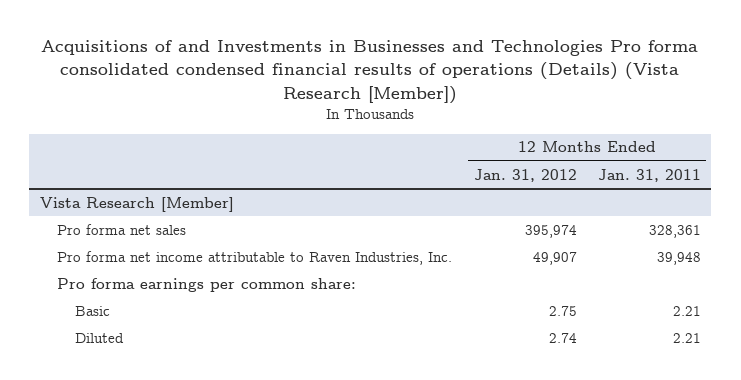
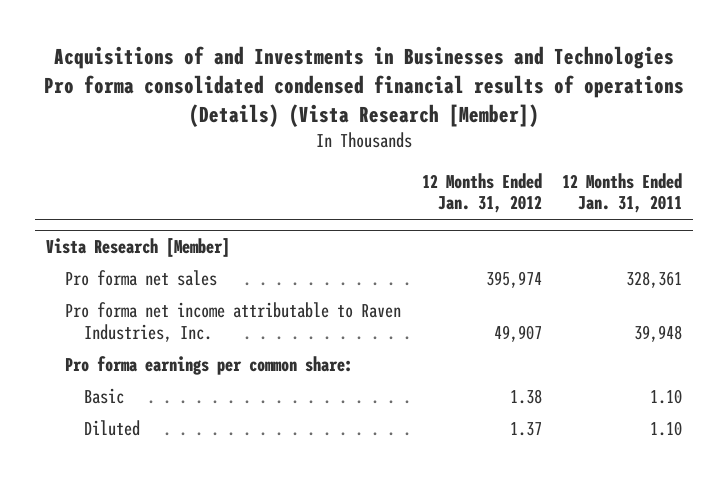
@ Vista Research [Member]
- Basic | 2.75 | 2.21
- Diluted | 2.74 | 2.21
+ Basic | 1.38 | 1.10
+ Diluted | 1.37 | 1.10

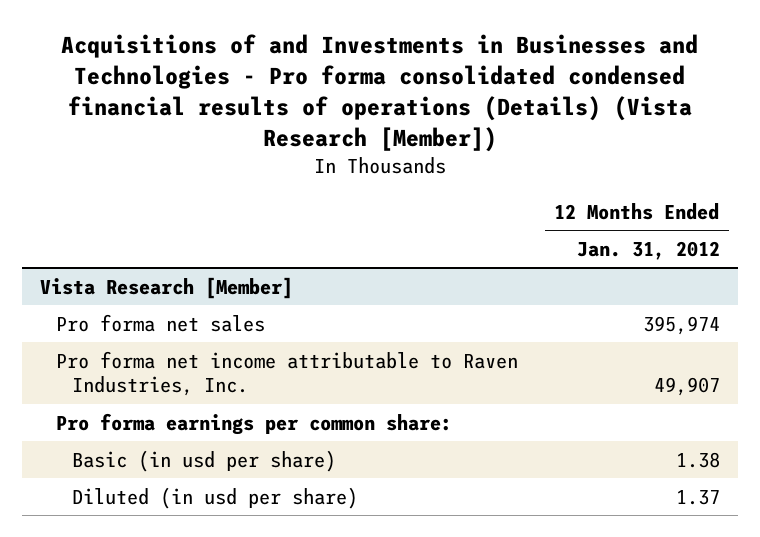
- Acquisitions of and Investments in Businesses and Technologies Pro forma consolidated condensed financial results of operations (Details) (Vista Research [Member])
+ Acquisitions of and Investments in Businesses and Technologies - Pro forma consolidated condensed financial results of operations (Details) (Vista Research [Member])
- | 12 Months Ended Jan. 31, 2012 | 12 Months Ended Jan. 31, 2011
+ | 12 Months Ended Jan. 31, 2012
@ Vista Research [Member]
- Basic | 1.38 | 1.10
- Diluted | 1.37 | 1.10
+ Basic (in usd per share) | 1.38
+ Diluted (in usd per share) | 1.37

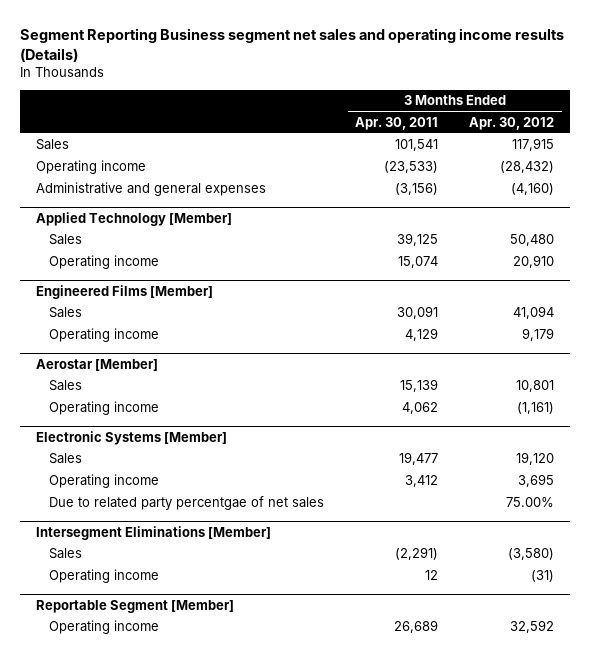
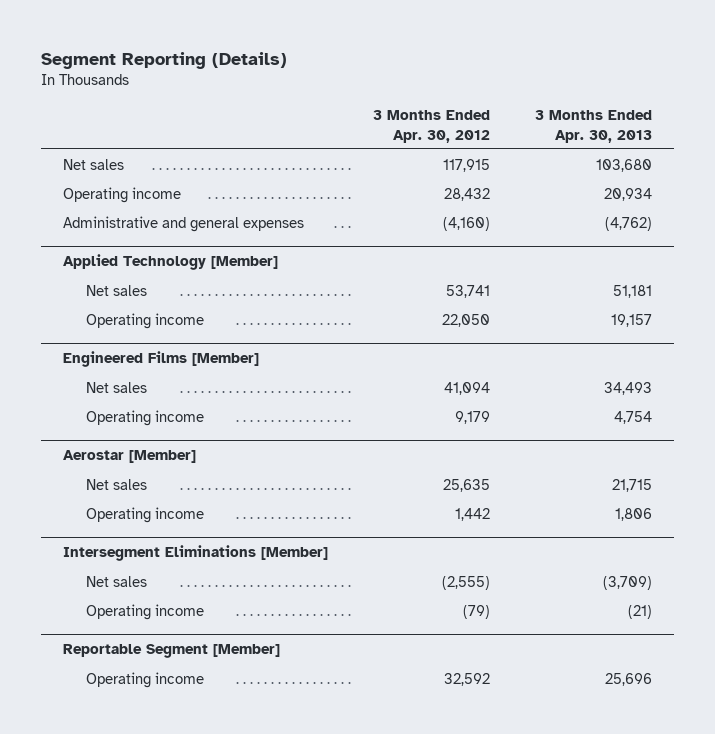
- Segment Reporting Business segment net sales and operating income results (Details)
+ Segment Reporting (Details)
- | 3 Months Ended Apr. 30, 2011 | 3 Months Ended Apr. 30, 2012
+ | 3 Months Ended Apr. 30, 2012 | 3 Months Ended Apr. 30, 2013
- Sales | 101,541 | 117,915
- Operating income | (23,533) | (28,432)
+ Net sales | 117,915 | 103,680
+ Operating income | 28,432 | 20,934
@ Applied Technology [Member]
- Sales | 39,125 | 50,480
- Operating income | 15,074 | 20,910
+ Net sales | 53,741 | 51,181
+ Operating income | 22,050 | 19,157
@ Engineered Films [Member]
- Sales | 30,091 | 41,094
+ Net sales | 41,094 | 34,493
@ Aerostar [Member]
- Sales | 15,139 | 10,801
- Operating income | 4,062 | (1,161)
- Electronic Systems [Member]
- Sales | 19,477 | 19,120
- Operating income | 3,412 | 3,695
- Due to related party percentgae of net sales | | 75.00%
@ Aerostar [Member]
+ Net sales | 25,635 | 21,715
+ Operating income | 1,442 | 1,806
@ Intersegment Eliminations [Member]
- Sales | (2,291) | (3,580)
- Operating income | 12 | (31)
+ Net sales | (2,555) | (3,709)
+ Operating income | (79) | (21)

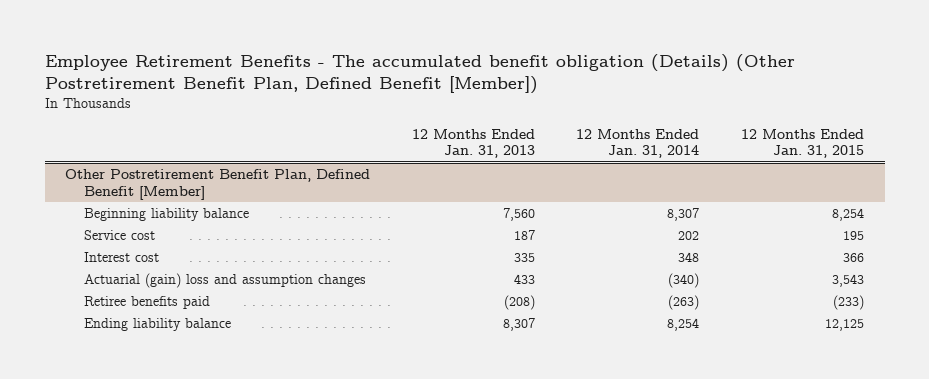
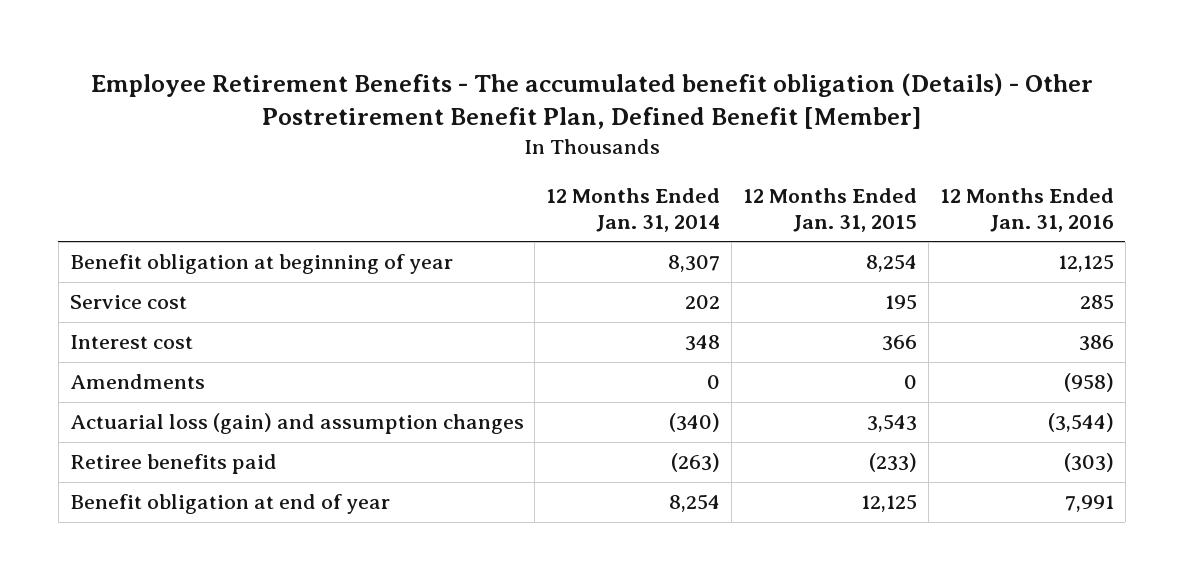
- Employee Retirement Benefits - The accumulated benefit obligation (Details) (Other Postretirement Benefit Plan, Defined Benefit [Member])
+ Employee Retirement Benefits - The accumulated benefit obligation (Details) - Other Postretirement Benefit Plan, Defined Benefit [Member]
- | 12 Months Ended Jan. 31, 2013 | 12 Months Ended Jan. 31, 2014 | 12 Months Ended Jan. 31, 2015
+ | 12 Months Ended Jan. 31, 2014 | 12 Months Ended Jan. 31, 2015 | 12 Months Ended Jan. 31, 2016
- Other Postretirement Benefit Plan, Defined Benefit [Member]
- Beginning liability balance | 7,560 | 8,307 | 8,254
+ Benefit obligation at beginning of year | 8,307 | 8,254 | 12,125
- Actuarial (gain) loss and assumption changes | 433 | (340) | 3,543
+ Amendments | 0 | 0 | (958)
+ Actuarial loss (gain) and assumption changes | (340) | 3,543 | (3,544)
- Ending liability balance | 8,307 | 8,254 | 12,125
+ Benefit obligation at end of year | 8,254 | 12,125 | 7,991

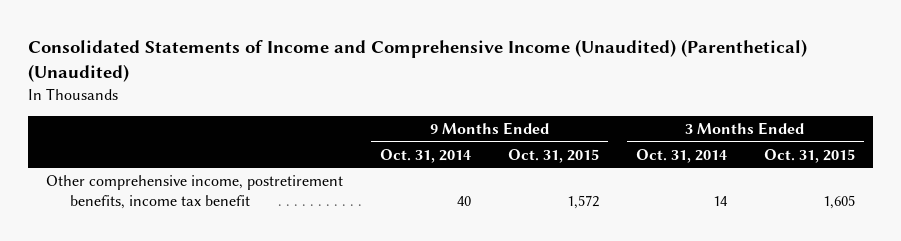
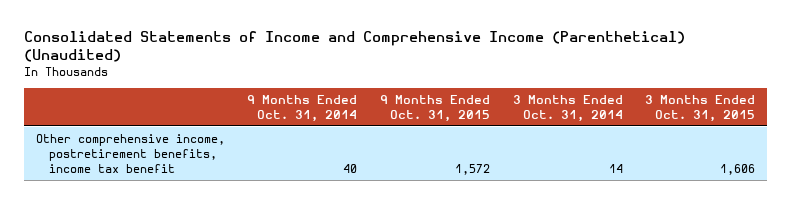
- Consolidated Statements of Income and Comprehensive Income (Unaudited) (Parenthetical) (Unaudited)
+ Consolidated Statements of Income and Comprehensive Income (Parenthetical) (Unaudited)
- Other comprehensive income, postretirement benefits, income tax benefit | 40 | 1,572 | 14 | 1,605
+ Other comprehensive income, postretirement benefits, income tax benefit | 40 | 1,572 | 14 | 1,606

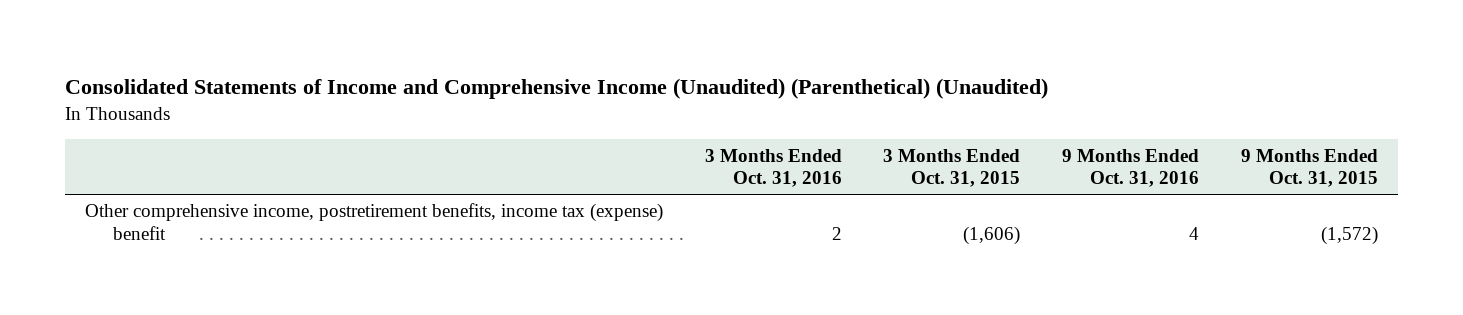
- Consolidated Statements of Income and Comprehensive Income (Parenthetical) (Unaudited)
+ Consolidated Statements of Income and Comprehensive Income (Unaudited) (Parenthetical) (Unaudited)
- | 9 Months Ended Oct. 31, 2014 | 9 Months Ended Oct. 31, 2015 | 3 Months Ended Oct. 31, 2014 | 3 Months Ended Oct. 31, 2015
+ | 3 Months Ended Oct. 31, 2016 | 3 Months Ended Oct. 31, 2015 | 9 Months Ended Oct. 31, 2016 | 9 Months Ended Oct. 31, 2015
- Other comprehensive income, postretirement benefits, income tax benefit | 40 | 1,572 | 14 | 1,606
+ Other comprehensive income, postretirement benefits, income tax (expense) benefit | 2 | (1,606) | 4 | (1,572)

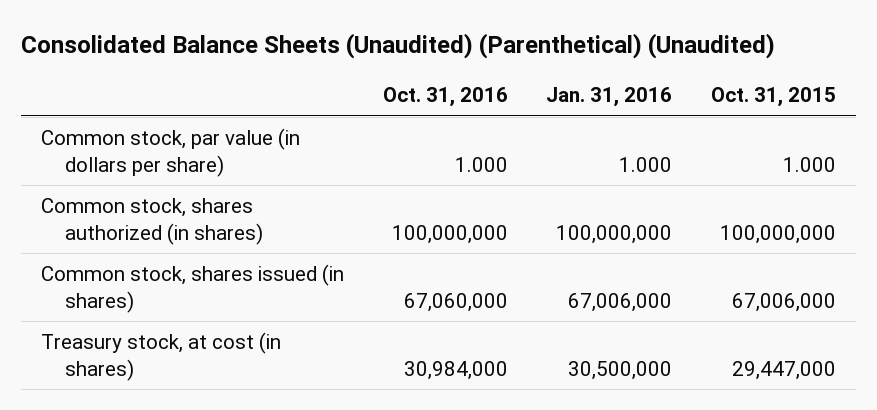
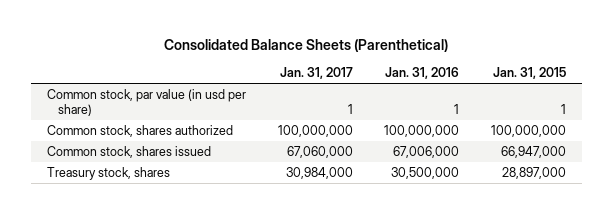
- Consolidated Balance Sheets (Unaudited) (Parenthetical) (Unaudited)
+ Consolidated Balance Sheets (Parenthetical)
- | Oct. 31, 2016 | Jan. 31, 2016 | Oct. 31, 2015
+ | Jan. 31, 2017 | Jan. 31, 2016 | Jan. 31, 2015
- Common stock, par value (in dollars per share) | 1.000 | 1.000 | 1.000
- Common stock, shares authorized (in shares) | 100,000,000 | 100,000,000 | 100,000,000
- Common stock, shares issued (in shares) | 67,060,000 | 67,006,000 | 67,006,000
- Treasury stock, at cost (in shares) | 30,984,000 | 30,500,000 | 29,447,000
+ Common stock, par value (in usd per share) | 1 | 1 | 1
+ Common stock, shares authorized | 100,000,000 | 100,000,000 | 100,000,000
+ Common stock, shares issued | 67,060,000 | 67,006,000 | 66,947,000
+ Treasury stock, shares | 30,984,000 | 30,500,000 | 28,897,000

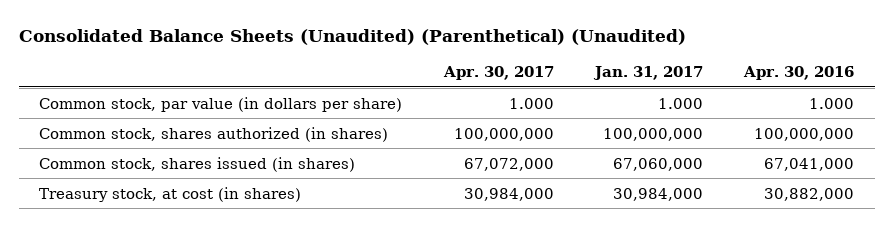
- Consolidated Balance Sheets (Parenthetical)
+ Consolidated Balance Sheets (Unaudited) (Parenthetical) (Unaudited)
- | Jan. 31, 2017 | Jan. 31, 2016 | Jan. 31, 2015
+ | Apr. 30, 2017 | Jan. 31, 2017 | Apr. 30, 2016
- Common stock, par value (in usd per share) | 1 | 1 | 1
- Common stock, shares authorized | 100,000,000 | 100,000,000 | 100,000,000
- Common stock, shares issued | 67,060,000 | 67,006,000 | 66,947,000
- Treasury stock, shares | 30,984,000 | 30,500,000 | 28,897,000
+ Common stock, par value (in dollars per share) | 1.000 | 1.000 | 1.000
+ Common stock, shares authorized (in shares) | 100,000,000 | 100,000,000 | 100,000,000
+ Common stock, shares issued (in shares) | 67,072,000 | 67,060,000 | 67,041,000
+ Treasury stock, at cost (in shares) | 30,984,000 | 30,984,000 | 30,882,000

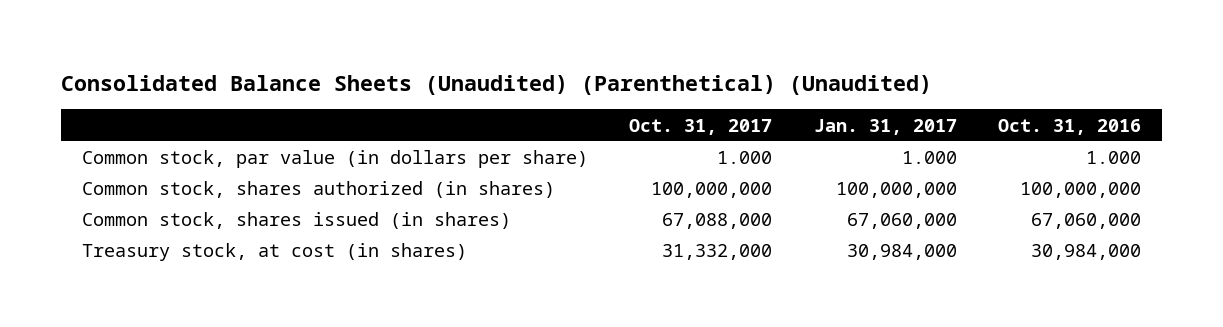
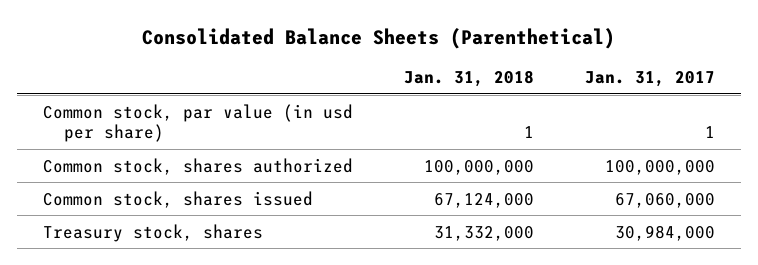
- Consolidated Balance Sheets (Unaudited) (Parenthetical) (Unaudited)
+ Consolidated Balance Sheets (Parenthetical)
- | Oct. 31, 2017 | Jan. 31, 2017 | Oct. 31, 2016
+ | Jan. 31, 2018 | Jan. 31, 2017
- Common stock, par value (in dollars per share) | 1.000 | 1.000 | 1.000
- Common stock, shares authorized (in shares) | 100,000,000 | 100,000,000 | 100,000,000
- Common stock, shares issued (in shares) | 67,088,000 | 67,060,000 | 67,060,000
- Treasury stock, at cost (in shares) | 31,332,000 | 30,984,000 | 30,984,000
+ Common stock, par value (in usd per share) | 1 | 1
+ Common stock, shares authorized | 100,000,000 | 100,000,000
+ Common stock, shares issued | 67,124,000 | 67,060,000
+ Treasury stock, shares | 31,332,000 | 30,984,000

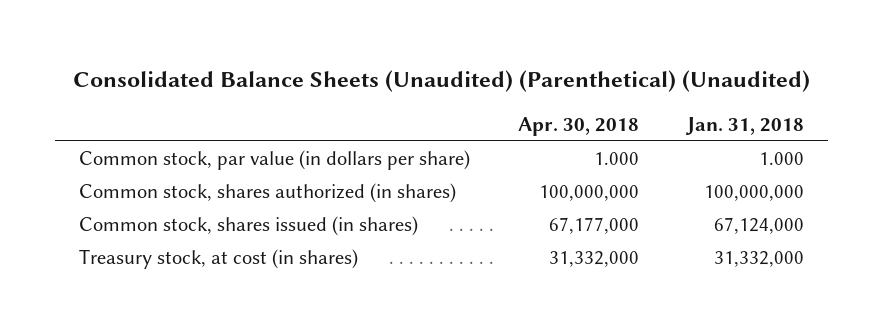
- Consolidated Balance Sheets (Parenthetical)
+ Consolidated Balance Sheets (Unaudited) (Parenthetical) (Unaudited)
- | Jan. 31, 2018 | Jan. 31, 2017
+ | Apr. 30, 2018 | Jan. 31, 2018
- Common stock, par value (in usd per share) | 1 | 1
- Common stock, shares authorized | 100,000,000 | 100,000,000
- Common stock, shares issued | 67,124,000 | 67,060,000
- Treasury stock, shares | 31,332,000 | 30,984,000
+ Common stock, par value (in dollars per share) | 1.000 | 1.000
+ Common stock, shares authorized (in shares) | 100,000,000 | 100,000,000
+ Common stock, shares issued (in shares) | 67,177,000 | 67,124,000
+ Treasury stock, at cost (in shares) | 31,332,000 | 31,332,000

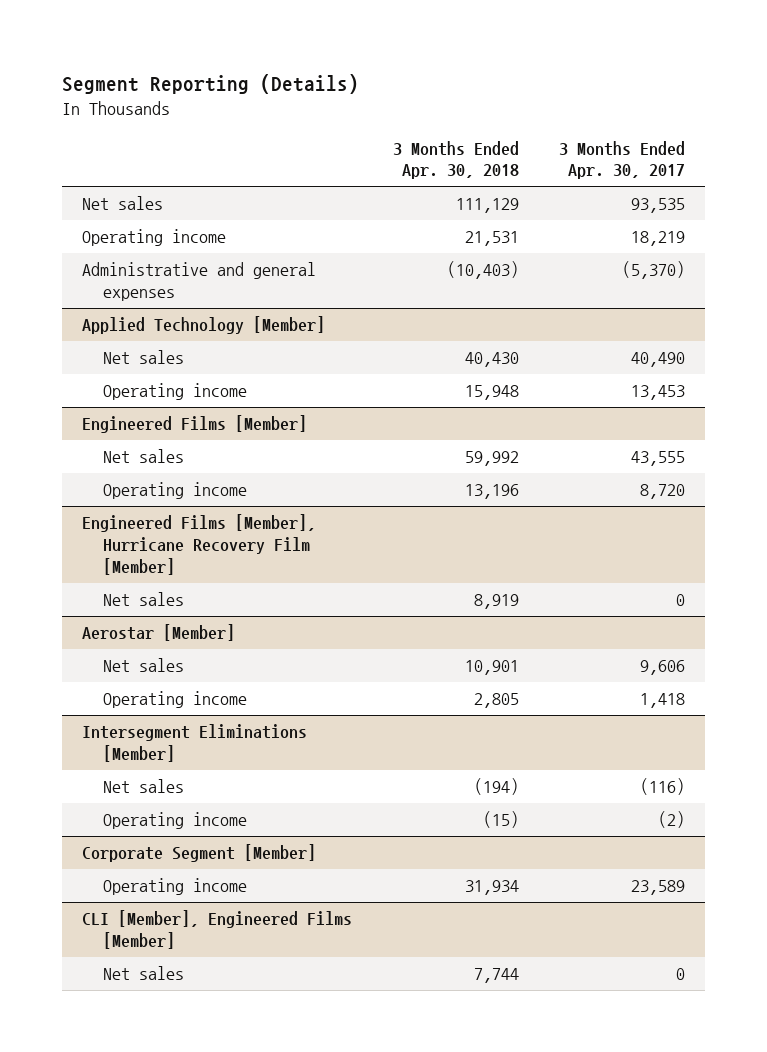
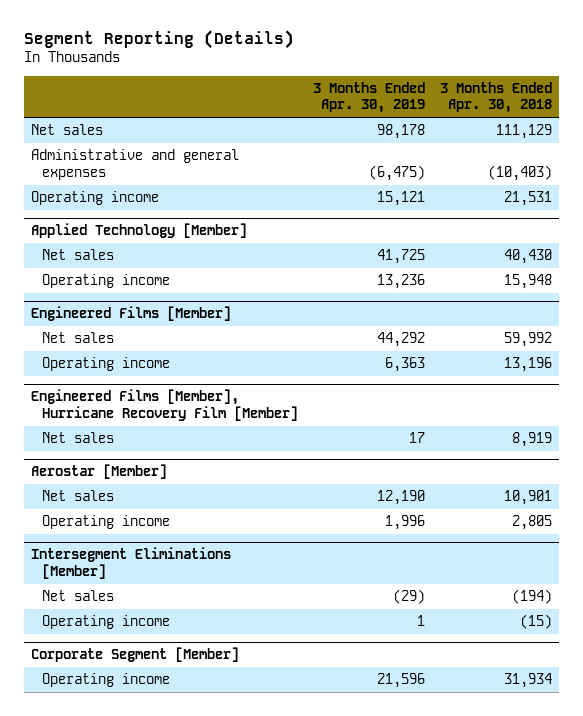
- | 3 Months Ended Apr. 30, 2018 | 3 Months Ended Apr. 30, 2017
+ | 3 Months Ended Apr. 30, 2019 | 3 Months Ended Apr. 30, 2018
moved down: Operating income | 15,121 | 21,531
- CLI [Member], Engineered Films [Member]
- Net sales | 7,744 | 0

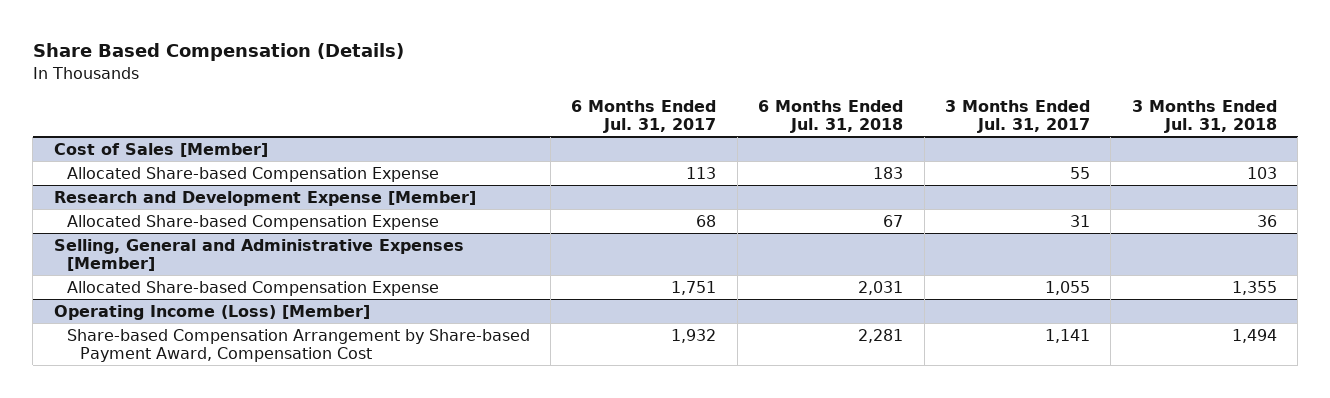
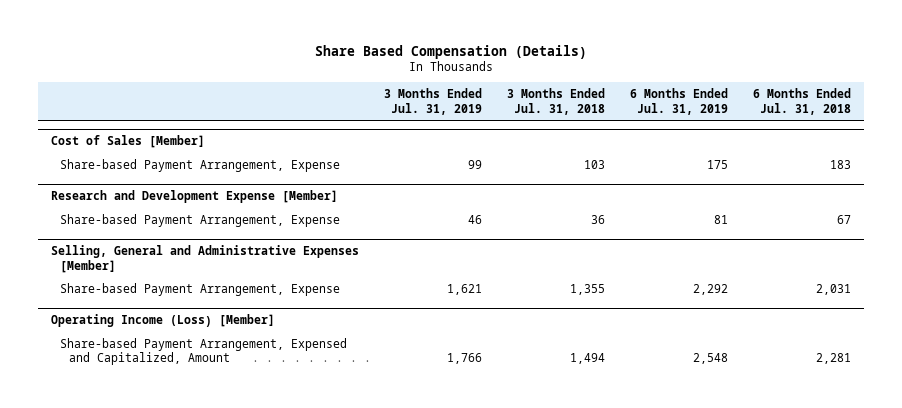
- | 6 Months Ended Jul. 31, 2017 | 6 Months Ended Jul. 31, 2018 | 3 Months Ended Jul. 31, 2017 | 3 Months Ended Jul. 31, 2018
+ | 3 Months Ended Jul. 31, 2019 | 3 Months Ended Jul. 31, 2018 | 6 Months Ended Jul. 31, 2019 | 6 Months Ended Jul. 31, 2018
@ Cost of Sales [Member]
- Allocated Share-based Compensation Expense | 113 | 183 | 55 | 103
+ Share-based Payment Arrangement, Expense | 99 | 103 | 175 | 183
@ Research and Development Expense [Member]
- Allocated Share-based Compensation Expense | 68 | 67 | 31 | 36
+ Share-based Payment Arrangement, Expense | 46 | 36 | 81 | 67
@ Selling, General and Administrative Expenses [Member]
- Allocated Share-based Compensation Expense | 1,751 | 2,031 | 1,055 | 1,355
+ Share-based Payment Arrangement, Expense | 1,621 | 1,355 | 2,292 | 2,031
@ Operating Income (Loss) [Member]
- Share-based Compensation Arrangement by Share-based Payment Award, Compensation Cost | 1,932 | 2,281 | 1,141 | 1,494
+ Share-based Payment Arrangement, Expensed and Capitalized, Amount | 1,766 | 1,494 | 2,548 | 2,281

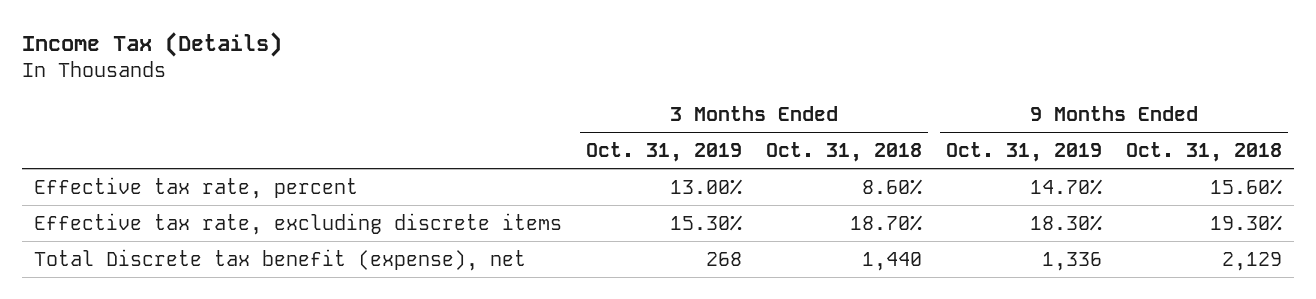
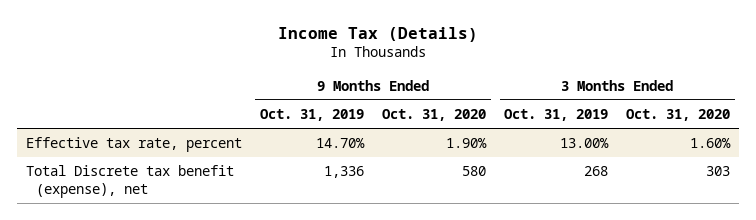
- | 3 Months Ended Oct. 31, 2019 | 3 Months Ended Oct. 31, 2018 | 9 Months Ended Oct. 31, 2019 | 9 Months Ended Oct. 31, 2018
+ | 9 Months Ended Oct. 31, 2019 | 9 Months Ended Oct. 31, 2020 | 3 Months Ended Oct. 31, 2019 | 3 Months Ended Oct. 31, 2020
- Effective tax rate, excluding discrete items | 15.30% | 18.70% | 18.30% | 19.30%

